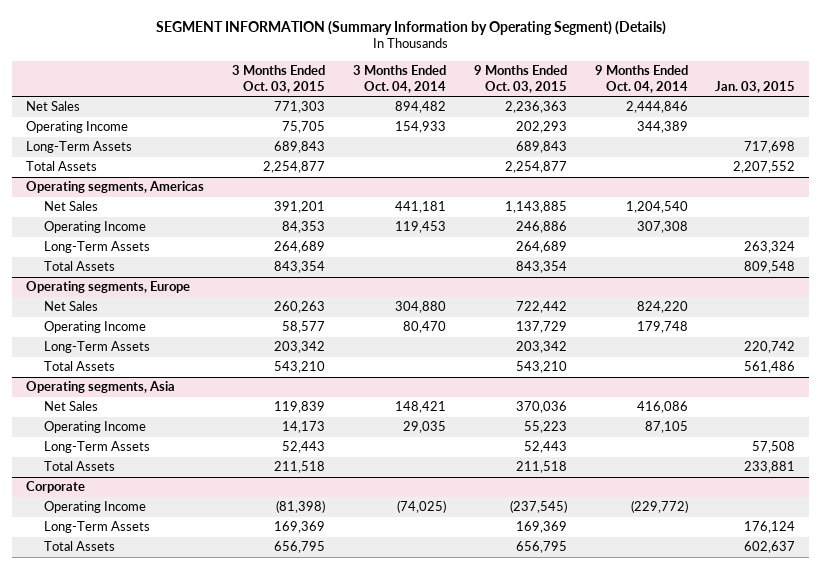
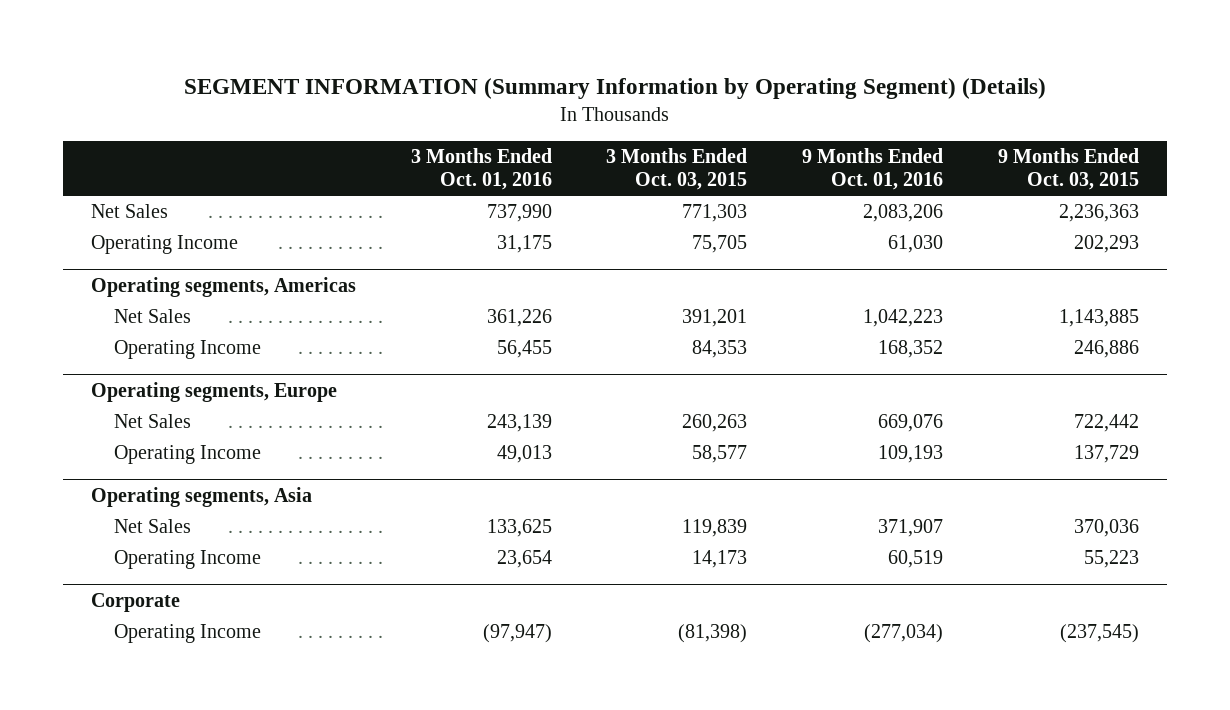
- | 3 Months Ended Oct. 03, 2015 | 3 Months Ended Oct. 04, 2014 | 9 Months Ended Oct. 03, 2015 | 9 Months Ended Oct. 04, 2014 | Jan. 03, 2015
+ | 3 Months Ended Oct. 01, 2016 | 3 Months Ended Oct. 03, 2015 | 9 Months Ended Oct. 01, 2016 | 9 Months Ended Oct. 03, 2015
- Long-Term Assets | 689,843 | | 689,843 | | 717,698
- Total Assets | 2,254,877 | | 2,254,877 | | 2,207,552
@ Operating segments, Americas
- Long-Term Assets | 264,689 | | 264,689 | | 263,324
- Total Assets | 843,354 | | 843,354 | | 809,548
@ Operating segments, Europe
- Long-Term Assets | 203,342 | | 203,342 | | 220,742
- Total Assets | 543,210 | | 543,210 | | 561,486
@ Operating segments, Asia
- Long-Term Assets | 52,443 | | 52,443 | | 57,508
- Total Assets | 211,518 | | 211,518 | | 233,881
@ Corporate
- Long-Term Assets | 169,369 | | 169,369 | | 176,124
- Total Assets | 656,795 | | 656,795 | | 602,637

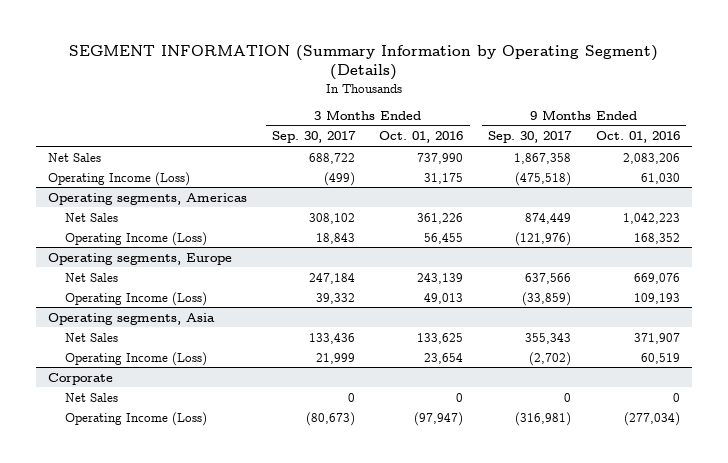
- | 3 Months Ended Oct. 01, 2016 | 3 Months Ended Oct. 03, 2015 | 9 Months Ended Oct. 01, 2016 | 9 Months Ended Oct. 03, 2015
+ | 3 Months Ended Sep. 30, 2017 | 3 Months Ended Oct. 01, 2016 | 9 Months Ended Sep. 30, 2017 | 9 Months Ended Oct. 01, 2016
- Operating Income | 31,175 | 75,705 | 61,030 | 202,293
+ Operating Income (Loss) | (499) | 31,175 | (475,518) | 61,030
@ Operating segments, Americas
- Operating Income | 56,455 | 84,353 | 168,352 | 246,886
+ Operating Income (Loss) | 18,843 | 56,455 | (121,976) | 168,352
@ Operating segments, Europe
- Operating Income | 49,013 | 58,577 | 109,193 | 137,729
+ Operating Income (Loss) | 39,332 | 49,013 | (33,859) | 109,193
@ Operating segments, Asia
- Operating Income | 23,654 | 14,173 | 60,519 | 55,223
+ Operating Income (Loss) | 21,999 | 23,654 | (2,702) | 60,519
@ Corporate
- Operating Income | (97,947) | (81,398) | (277,034) | (237,545)
+ Net Sales | 0 | 0 | 0 | 0
+ Operating Income (Loss) | (80,673) | (97,947) | (316,981) | (277,034)

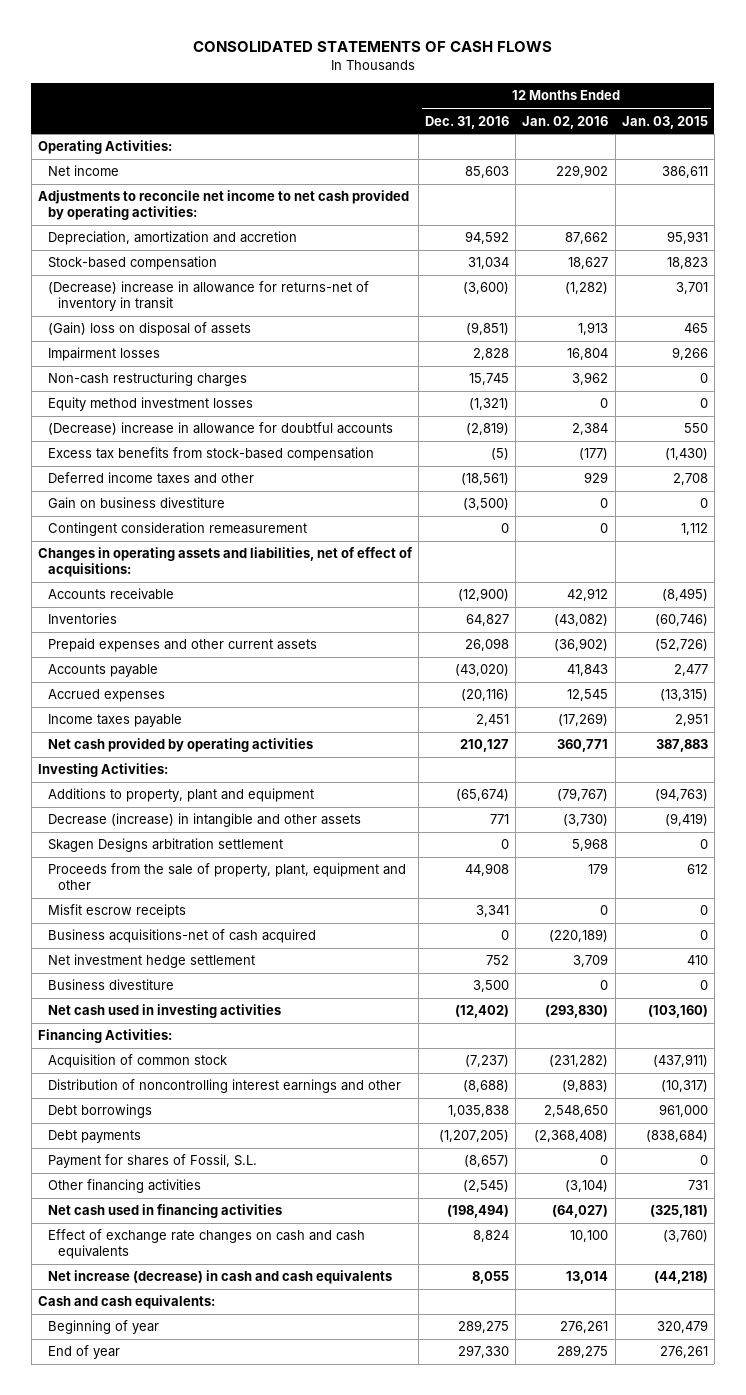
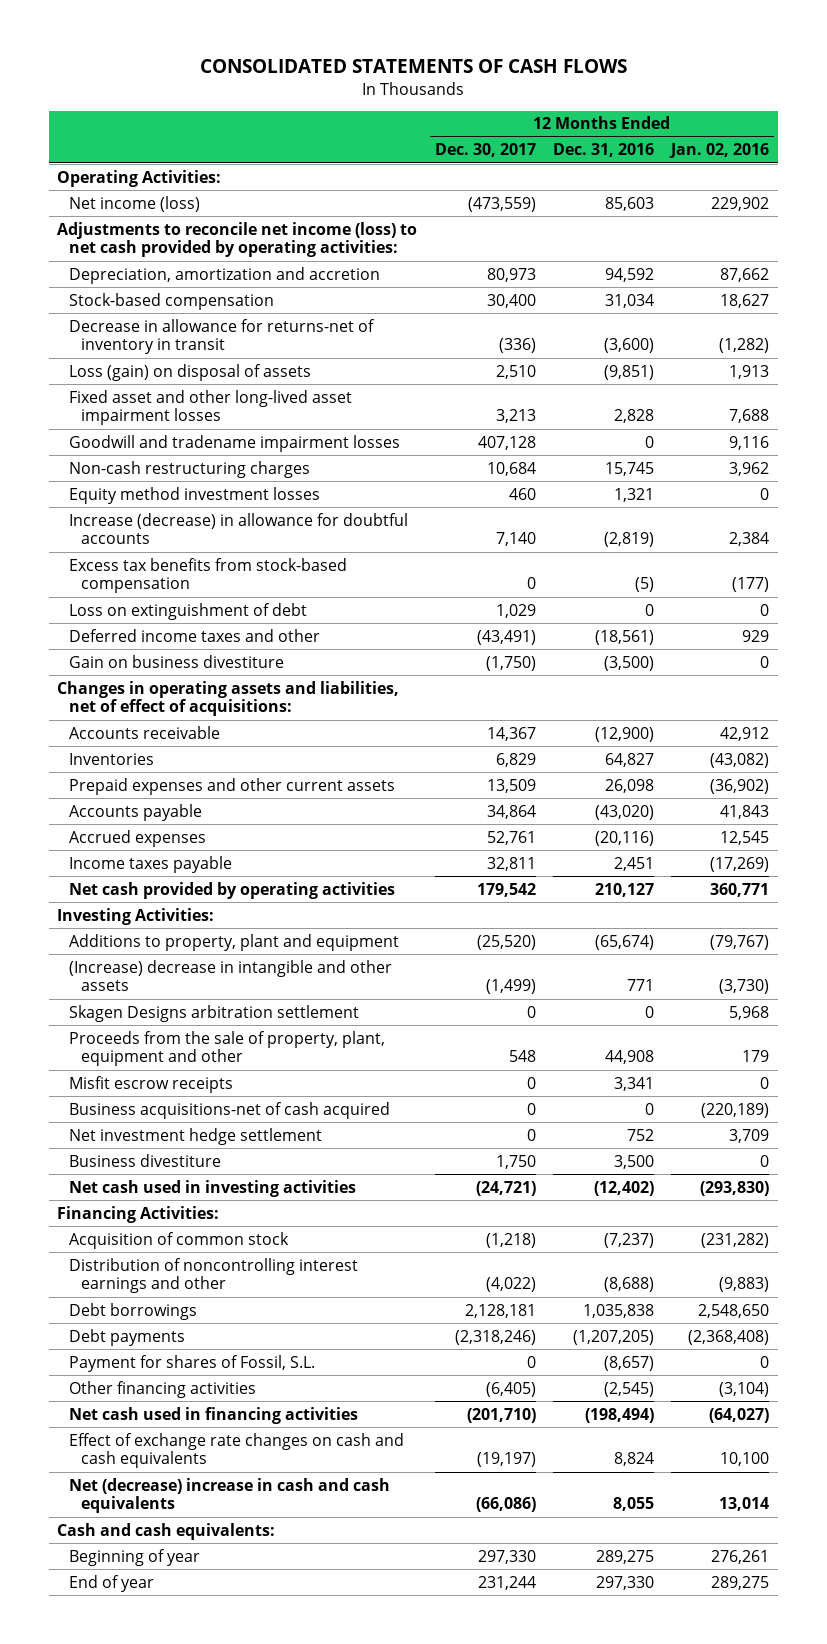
- | 12 Months Ended Dec. 31, 2016 | 12 Months Ended Jan. 02, 2016 | 12 Months Ended Jan. 03, 2015
+ | 12 Months Ended Dec. 30, 2017 | 12 Months Ended Dec. 31, 2016 | 12 Months Ended Jan. 02, 2016
- Net income | 85,603 | 229,902 | 386,611
- Adjustments to reconcile net income to net cash provided by operating activities:
+ Net income (loss) | (473,559) | 85,603 | 229,902
+ Adjustments to reconcile net income (loss) to net cash provided by operating activities:
- (Decrease) increase in allowance for returns-net of inventory in transit | (3,600) | (1,282) | 3,701
- (Gain) loss on disposal of assets | (9,851) | 1,913 | 465
- Impairment losses | 2,828 | 16,804 | 9,266
+ Decrease in allowance for returns-net of inventory in transit | (336) | (3,600) | (1,282)
+ Loss (gain) on disposal of assets | 2,510 | (9,851) | 1,913
+ Fixed asset and other long-lived asset impairment losses | 3,213 | 2,828 | 7,688
+ Goodwill and tradename impairment losses | 407,128 | 0 | 9,116
- Equity method investment losses | (1,321) | 0 | 0
- (Decrease) increase in allowance for doubtful accounts | (2,819) | 2,384 | 550
+ Equity method investment losses | 460 | 1,321 | 0
+ Increase (decrease) in allowance for doubtful accounts | 7,140 | (2,819) | 2,384
+ Loss on extinguishment of debt | 1,029 | 0 | 0
- Contingent consideration remeasurement | 0 | 0 | 1,112
- Decrease (increase) in intangible and other assets | 771 | (3,730) | (9,419)
+ (Increase) decrease in intangible and other assets | (1,499) | 771 | (3,730)
- Net increase (decrease) in cash and cash equivalents | 8,055 | 13,014 | (44,218)
+ Net (decrease) increase in cash and cash equivalents | (66,086) | 8,055 | 13,014

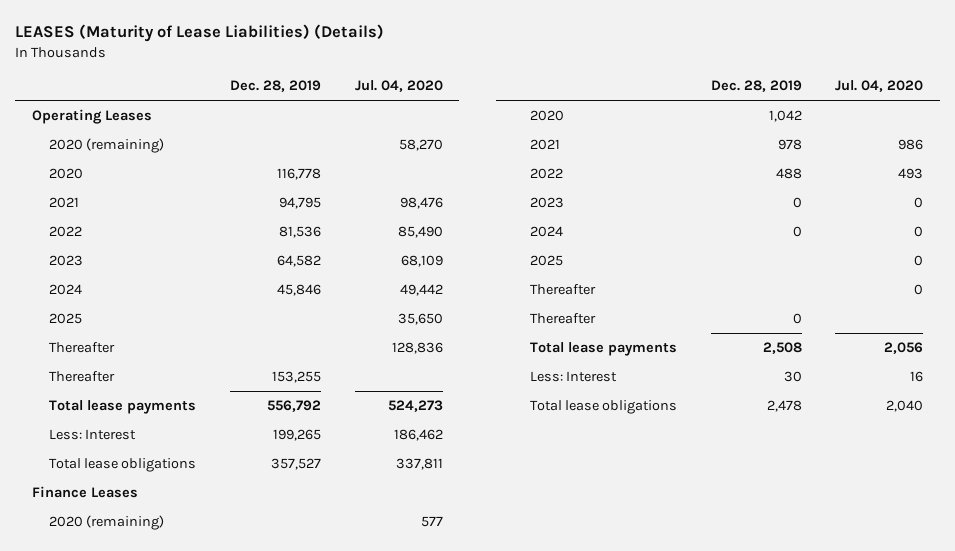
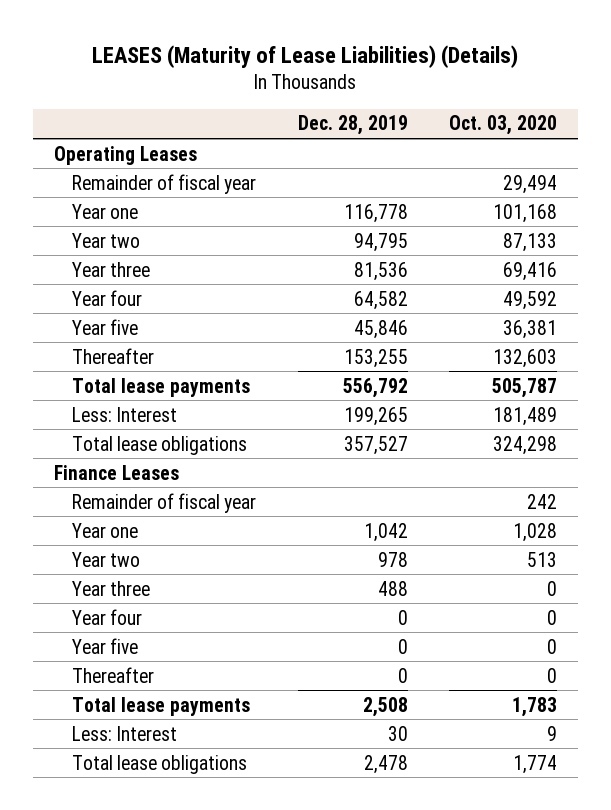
- | Dec. 28, 2019 | Jul. 04, 2020
+ | Dec. 28, 2019 | Oct. 03, 2020
- 2020 (remaining) | | 58,270
- 2020 | 116,778 |
- 2021 | 94,795 | 98,476
- 2022 | 81,536 | 85,490
- 2023 | 64,582 | 68,109
- 2024 | 45,846 | 49,442
- 2025 | | 35,650
- Thereafter | | 128,836
+ Remainder of fiscal year | | 29,494
+ Year one | 116,778 | 101,168
+ Year two | 94,795 | 87,133
+ Year three | 81,536 | 69,416
+ Year four | 64,582 | 49,592
+ Year five | 45,846 | 36,381
- 2020 (remaining) | | 577
- 2020 | 1,042 |
- 2021 | 978 | 986
- 2022 | 488 | 493
- 2023 | 0 | 0
- 2024 | 0 | 0
- 2025 | | 0
- Thereafter | | 0
+ Remainder of fiscal year | | 242
+ Year one | 1,042 | 1,028
+ Year two | 978 | 513
+ Year three | 488 | 0
+ Year four | 0 | 0
+ Year five | 0 | 0

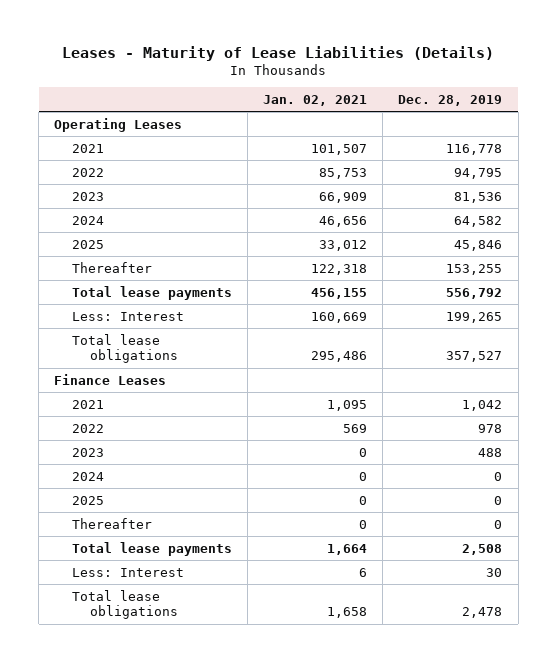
- LEASES (Maturity of Lease Liabilities) (Details)
+ Leases - Maturity of Lease Liabilities (Details)
- | Dec. 28, 2019 | Oct. 03, 2020
+ | Jan. 02, 2021 | Dec. 28, 2019
- Remainder of fiscal year | | 29,494
- Year one | 116,778 | 101,168
- Year two | 94,795 | 87,133
- Year three | 81,536 | 69,416
- Year four | 64,582 | 49,592
- Year five | 45,846 | 36,381
+ 2021 | 101,507 | 116,778
+ 2022 | 85,753 | 94,795
+ 2023 | 66,909 | 81,536
+ 2024 | 46,656 | 64,582
+ 2025 | 33,012 | 45,846
- Remainder of fiscal year | | 242
- Year one | 1,042 | 1,028
- Year two | 978 | 513
- Year three | 488 | 0
- Year four | 0 | 0
- Year five | 0 | 0
+ 2021 | 1,095 | 1,042
+ 2022 | 569 | 978
+ 2023 | 0 | 488
+ 2024 | 0 | 0
+ 2025 | 0 | 0

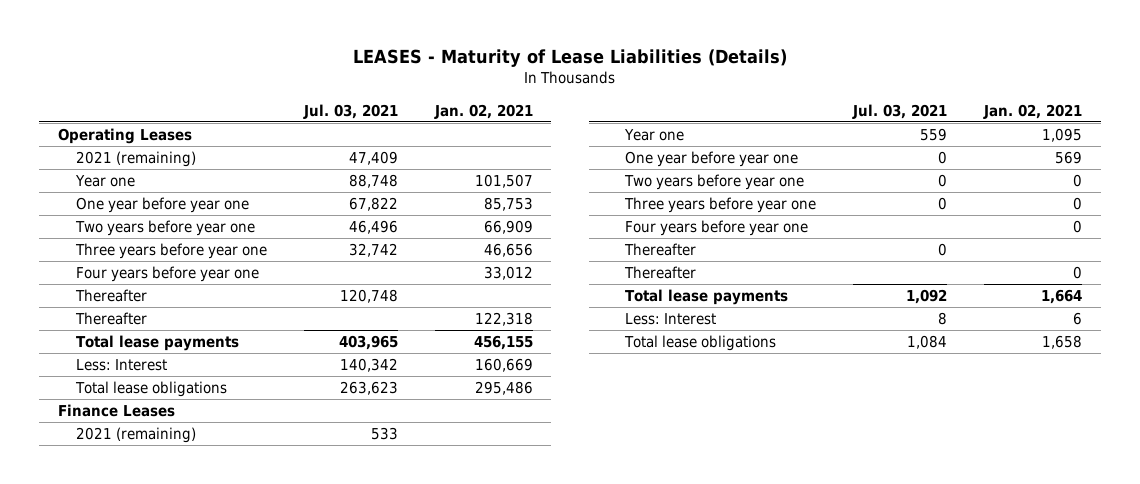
- Leases - Maturity of Lease Liabilities (Details)
+ LEASES - Maturity of Lease Liabilities (Details)
- | Jan. 02, 2021 | Dec. 28, 2019
+ | Jul. 03, 2021 | Jan. 02, 2021
- 2021 | 101,507 | 116,778
- 2022 | 85,753 | 94,795
- 2023 | 66,909 | 81,536
- 2024 | 46,656 | 64,582
- 2025 | 33,012 | 45,846
+ 2021 (remaining) | 47,409 |
+ Year one | 88,748 | 101,507
+ One year before year one | 67,822 | 85,753
+ Two years before year one | 46,496 | 66,909
+ Three years before year one | 32,742 | 46,656
+ Four years before year one | | 33,012
+ Thereafter | 120,748 |
- 2021 | 1,095 | 1,042
- 2022 | 569 | 978
- 2023 | 0 | 488
- 2024 | 0 | 0
- 2025 | 0 | 0
+ 2021 (remaining) | 533 |
+ Year one | 559 | 1,095
+ One year before year one | 0 | 569
+ Two years before year one | 0 | 0
+ Three years before year one | 0 | 0
+ Four years before year one | | 0
+ Thereafter | 0 |

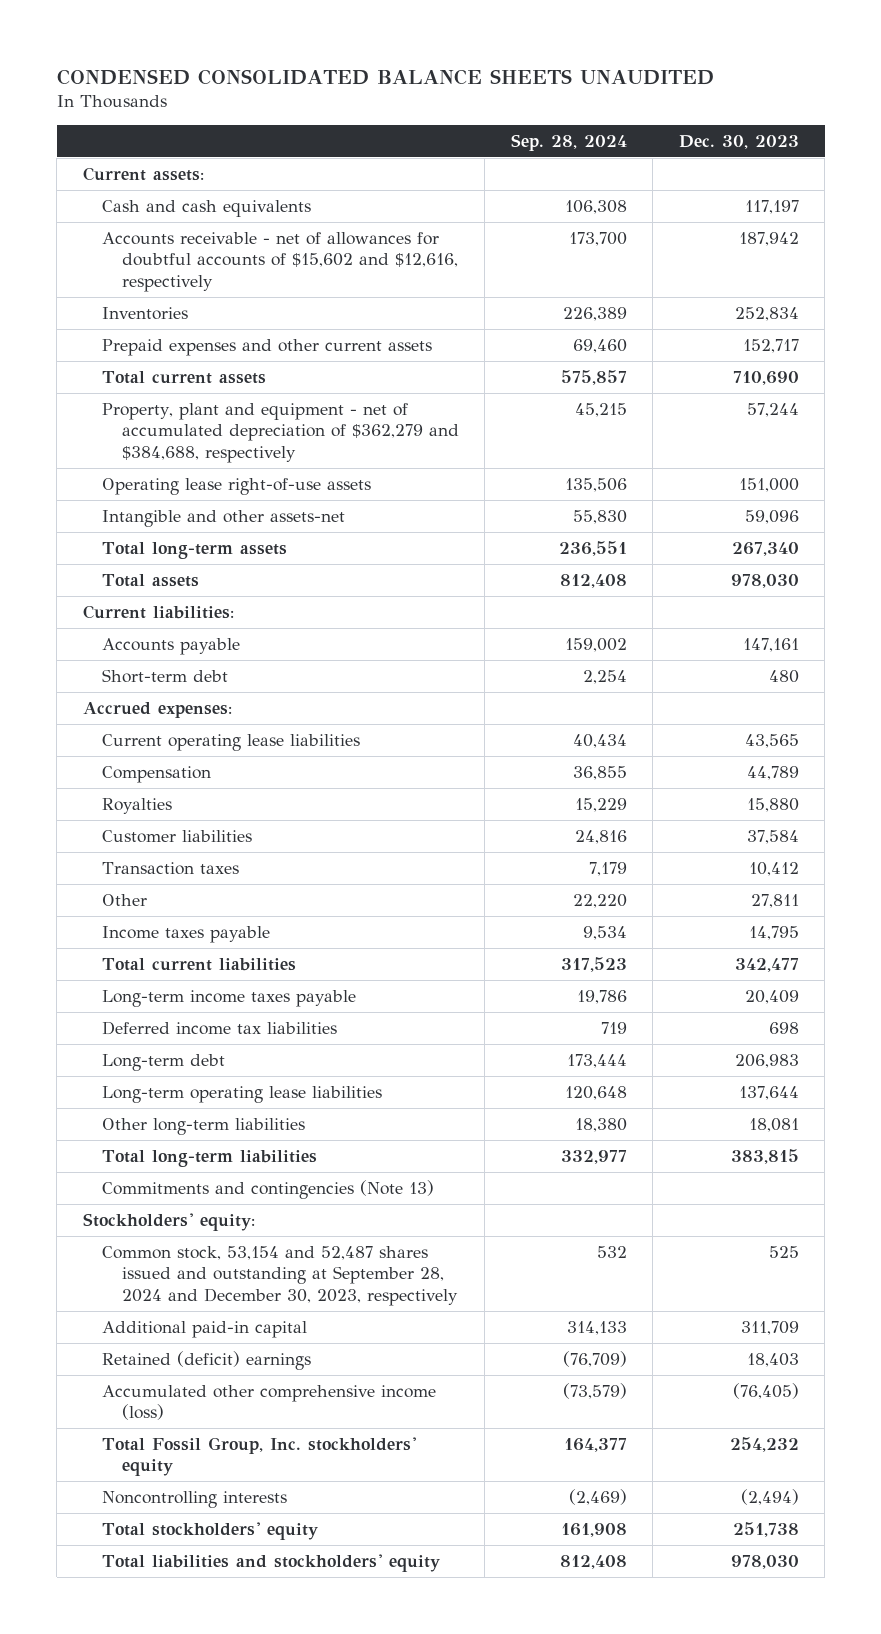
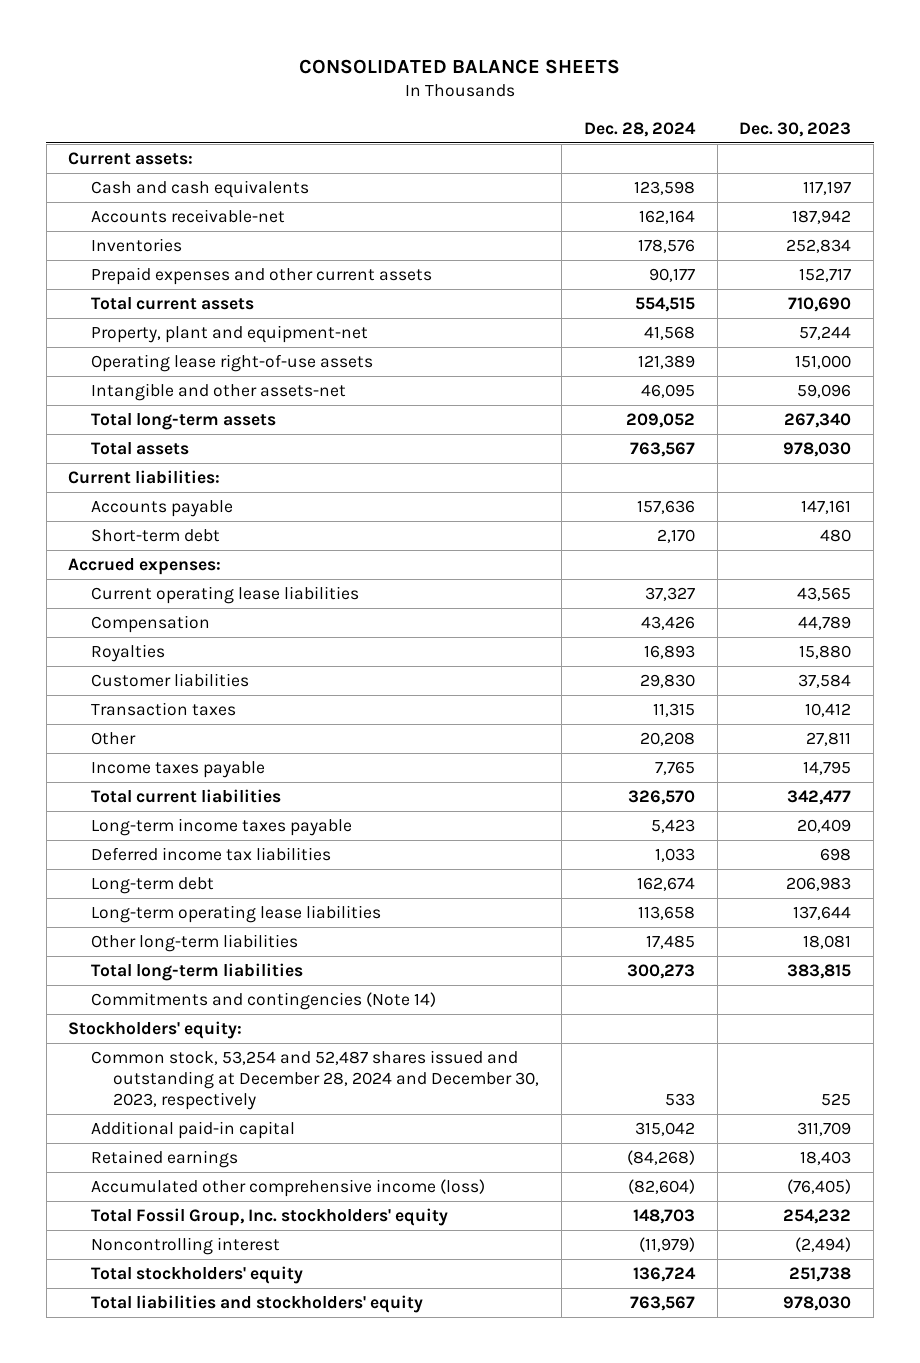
- CONDENSED CONSOLIDATED BALANCE SHEETS UNAUDITED
+ CONSOLIDATED BALANCE SHEETS
- | Sep. 28, 2024 | Dec. 30, 2023
+ | Dec. 28, 2024 | Dec. 30, 2023
- Accounts receivable - net of allowances for doubtful accounts of $15,602 and $12,616, respectively | 173,700 | 187,942
+ Accounts receivable-net | 162,164 | 187,942
- Property, plant and equipment - net of accumulated depreciation of $362,279 and $384,688, respectively | 45,215 | 57,244
+ Property, plant and equipment-net | 41,568 | 57,244
- Commitments and contingencies (Note 13)
+ Commitments and contingencies (Note 14)
- Common stock, 53,154 and 52,487 shares issued and outstanding at September 28, 2024 and December 30, 2023, respectively | 532 | 525
+ Common stock, 53,254 and 52,487 shares issued and outstanding at December 28, 2024 and December 30, 2023, respectively | 533 | 525
- Retained (deficit) earnings | (76,709) | 18,403
+ Retained earnings | (84,268) | 18,403
- Noncontrolling interests | (2,469) | (2,494)
+ Noncontrolling interest | (11,979) | (2,494)

